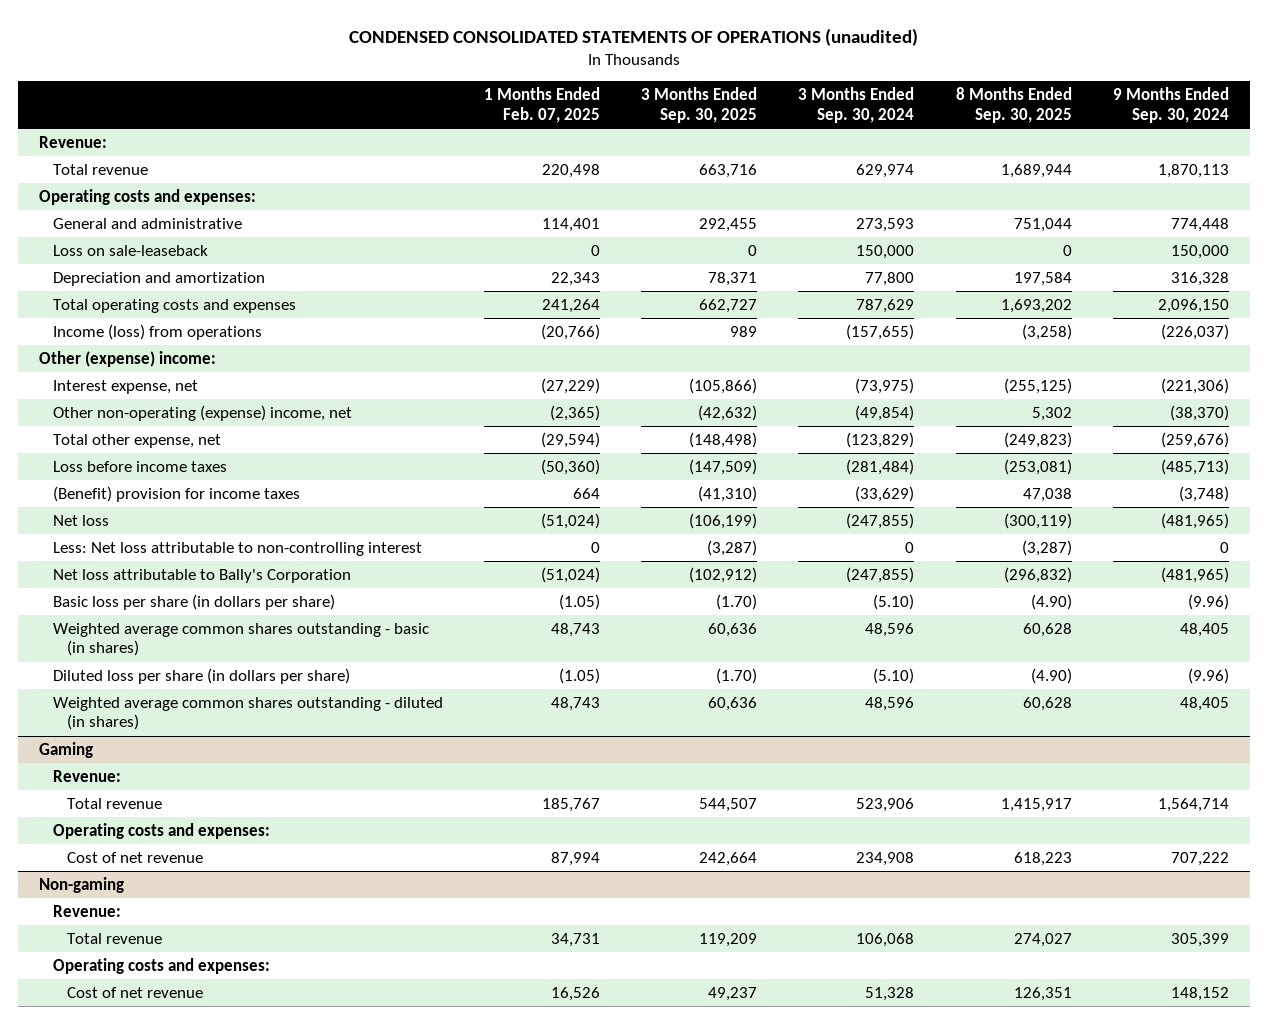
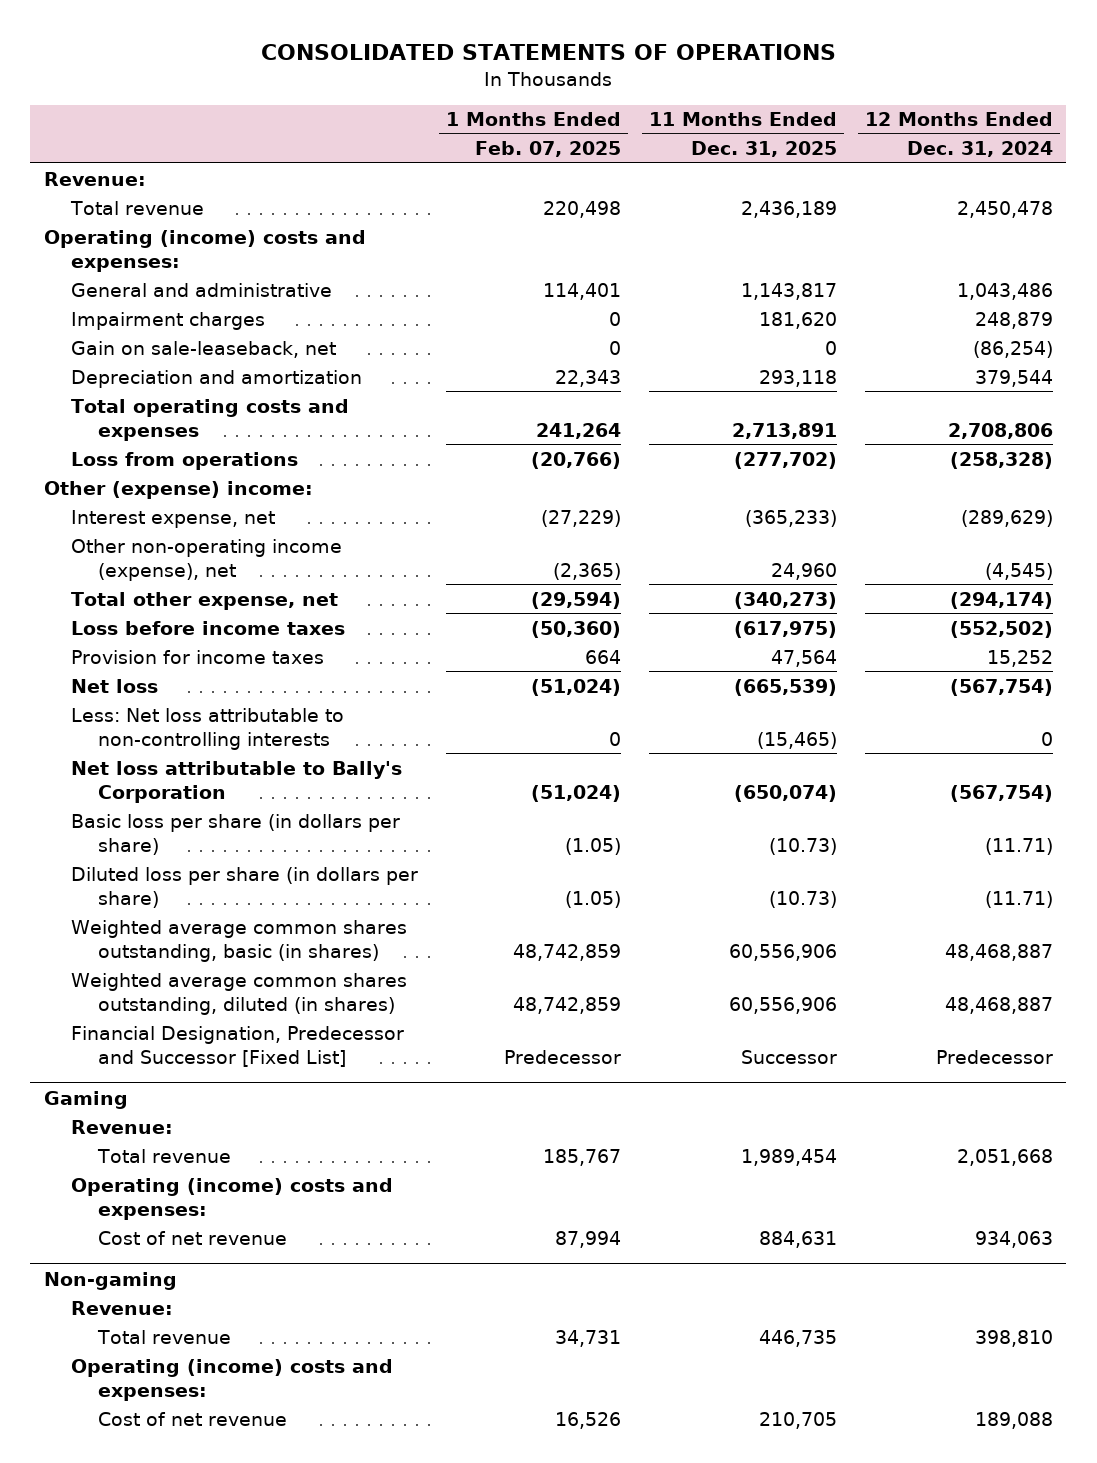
- CONDENSED CONSOLIDATED STATEMENTS OF OPERATIONS (unaudited)
+ CONSOLIDATED STATEMENTS OF OPERATIONS
- | 1 Months Ended Feb. 07, 2025 | 3 Months Ended Sep. 30, 2025 | 3 Months Ended Sep. 30, 2024 | 8 Months Ended Sep. 30, 2025 | 9 Months Ended Sep. 30, 2024
+ | 1 Months Ended Feb. 07, 2025 | 11 Months Ended Dec. 31, 2025 | 12 Months Ended Dec. 31, 2024
- Operating costs and expenses:
+ Operating (income) costs and expenses:
- Loss on sale-leaseback | 0 | 0 | 150,000 | 0 | 150,000
+ Impairment charges | 0 | 181,620 | 248,879
+ Gain on sale-leaseback, net | 0 | 0 | (86,254)
- Income (loss) from operations | (20,766) | 989 | (157,655) | (3,258) | (226,037)
+ Loss from operations | (20,766) | (277,702) | (258,328)
- Other non-operating (expense) income, net | (2,365) | (42,632) | (49,854) | 5,302 | (38,370)
+ Other non-operating income (expense), net | (2,365) | 24,960 | (4,545)
- (Benefit) provision for income taxes | 664 | (41,310) | (33,629) | 47,038 | (3,748)
+ Provision for income taxes | 664 | 47,564 | 15,252
- Less: Net loss attributable to non-controlling interest | 0 | (3,287) | 0 | (3,287) | 0
+ Less: Net loss attributable to non-controlling interests | 0 | (15,465) | 0
- Weighted average common shares outstanding - basic (in shares) | 48,743 | 60,636 | 48,596 | 60,628 | 48,405
- Weighted average common shares outstanding - diluted (in shares) | 48,743 | 60,636 | 48,596 | 60,628 | 48,405
+ Weighted average common shares outstanding, basic (in shares) | 48,742,859 | 60,556,906 | 48,468,887
+ Weighted average common shares outstanding, diluted (in shares) | 48,742,859 | 60,556,906 | 48,468,887
+ Financial Designation, Predecessor and Successor [Fixed List] | Predecessor | Successor | Predecessor
@ Gaming
- Operating costs and expenses:
+ Operating (income) costs and expenses:
@ Non-gaming
- Operating costs and expenses:
+ Operating (income) costs and expenses:

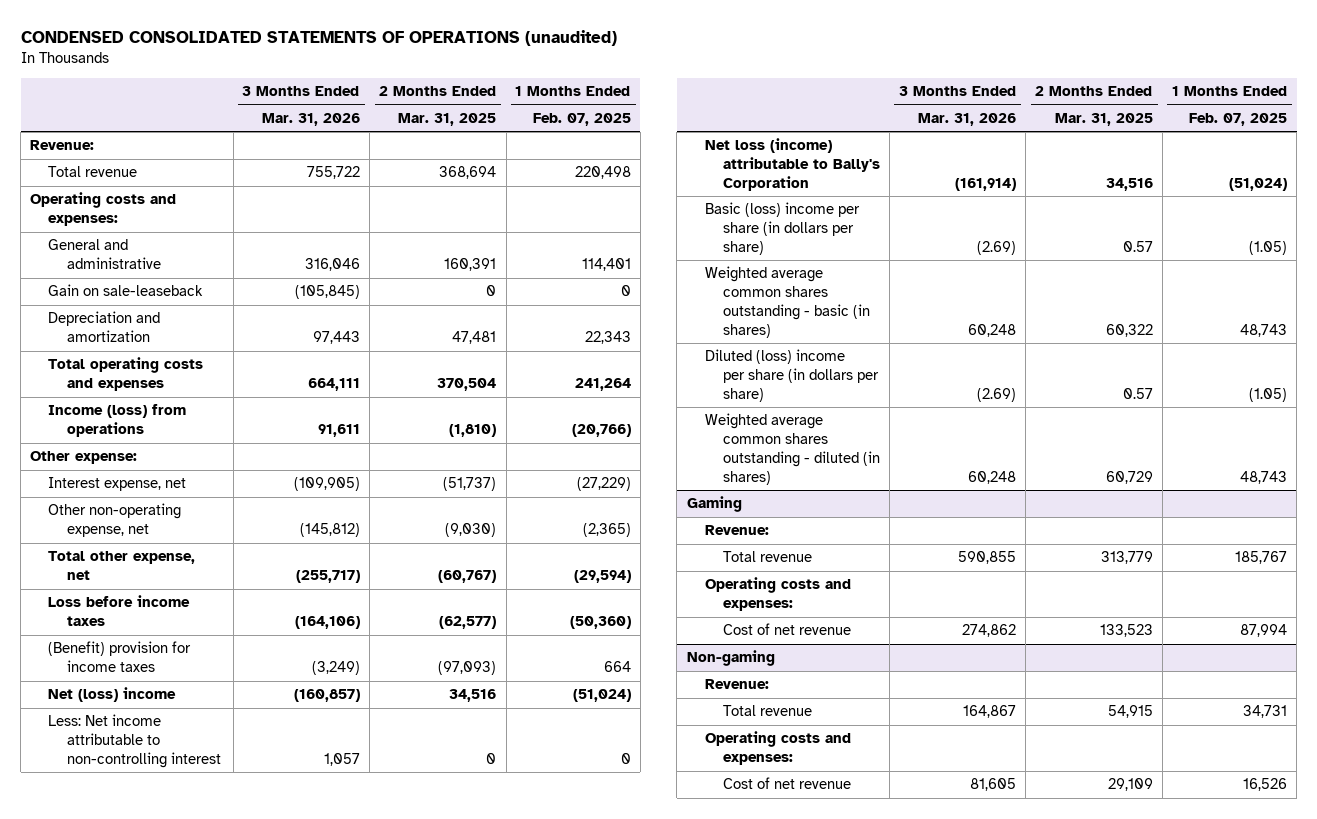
- CONSOLIDATED STATEMENTS OF OPERATIONS
+ CONDENSED CONSOLIDATED STATEMENTS OF OPERATIONS (unaudited)
- | 1 Months Ended Feb. 07, 2025 | 11 Months Ended Dec. 31, 2025 | 12 Months Ended Dec. 31, 2024
+ | 3 Months Ended Mar. 31, 2026 | 2 Months Ended Mar. 31, 2025 | 1 Months Ended Feb. 07, 2025
- Operating (income) costs and expenses:
+ Operating costs and expenses:
- Impairment charges | 0 | 181,620 | 248,879
- Gain on sale-leaseback, net | 0 | 0 | (86,254)
+ Gain on sale-leaseback | (105,845) | 0 | 0
- Loss from operations | (20,766) | (277,702) | (258,328)
- Other (expense) income:
+ Income (loss) from operations | 91,611 | (1,810) | (20,766)
+ Other expense:
- Other non-operating income (expense), net | (2,365) | 24,960 | (4,545)
+ Other non-operating expense, net | (145,812) | (9,030) | (2,365)
- Provision for income taxes | 664 | 47,564 | 15,252
- Net loss | (51,024) | (665,539) | (567,754)
- Less: Net loss attributable to non-controlling interests | 0 | (15,465) | 0
- Net loss attributable to Bally's Corporation | (51,024) | (650,074) | (567,754)
- Basic loss per share (in dollars per share) | (1.05) | (10.73) | (11.71)
- Diluted loss per share (in dollars per share) | (1.05) | (10.73) | (11.71)
- Weighted average common shares outstanding, basic (in shares) | 48,742,859 | 60,556,906 | 48,468,887
- Weighted average common shares outstanding, diluted (in shares) | 48,742,859 | 60,556,906 | 48,468,887
- Financial Designation, Predecessor and Successor [Fixed List] | Predecessor | Successor | Predecessor
+ (Benefit) provision for income taxes | (3,249) | (97,093) | 664
+ Net (loss) income | (160,857) | 34,516 | (51,024)
+ Less: Net income attributable to non-controlling interest | 1,057 | 0 | 0
+ Net loss (income) attributable to Bally's Corporation | (161,914) | 34,516 | (51,024)
+ Basic (loss) income per share (in dollars per share) | (2.69) | 0.57 | (1.05)
+ Weighted average common shares outstanding - basic (in shares) | 60,248 | 60,322 | 48,743
+ Diluted (loss) income per share (in dollars per share) | (2.69) | 0.57 | (1.05)
+ Weighted average common shares outstanding - diluted (in shares) | 60,248 | 60,729 | 48,743
@ Gaming
- Operating (income) costs and expenses:
+ Operating costs and expenses:
@ Non-gaming
- Operating (income) costs and expenses:
+ Operating costs and expenses:

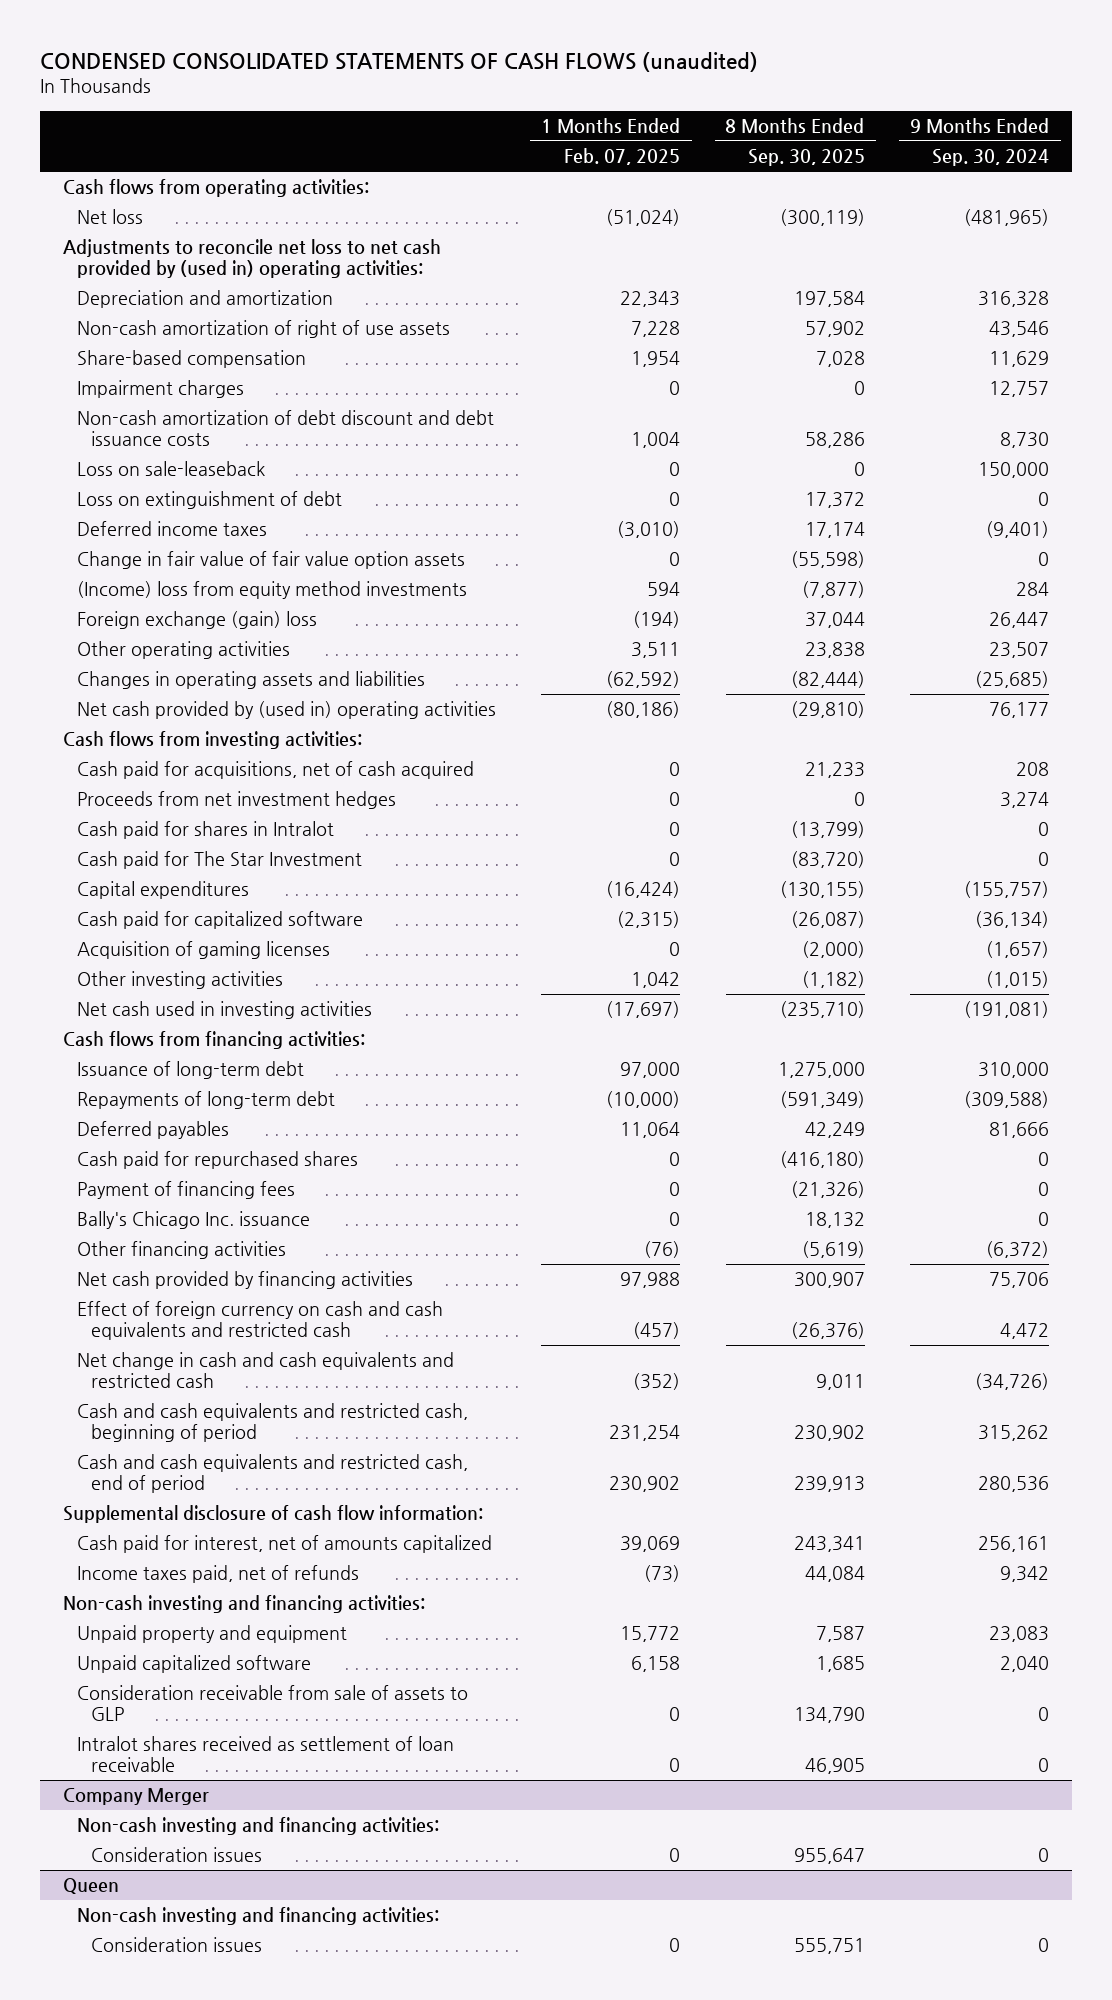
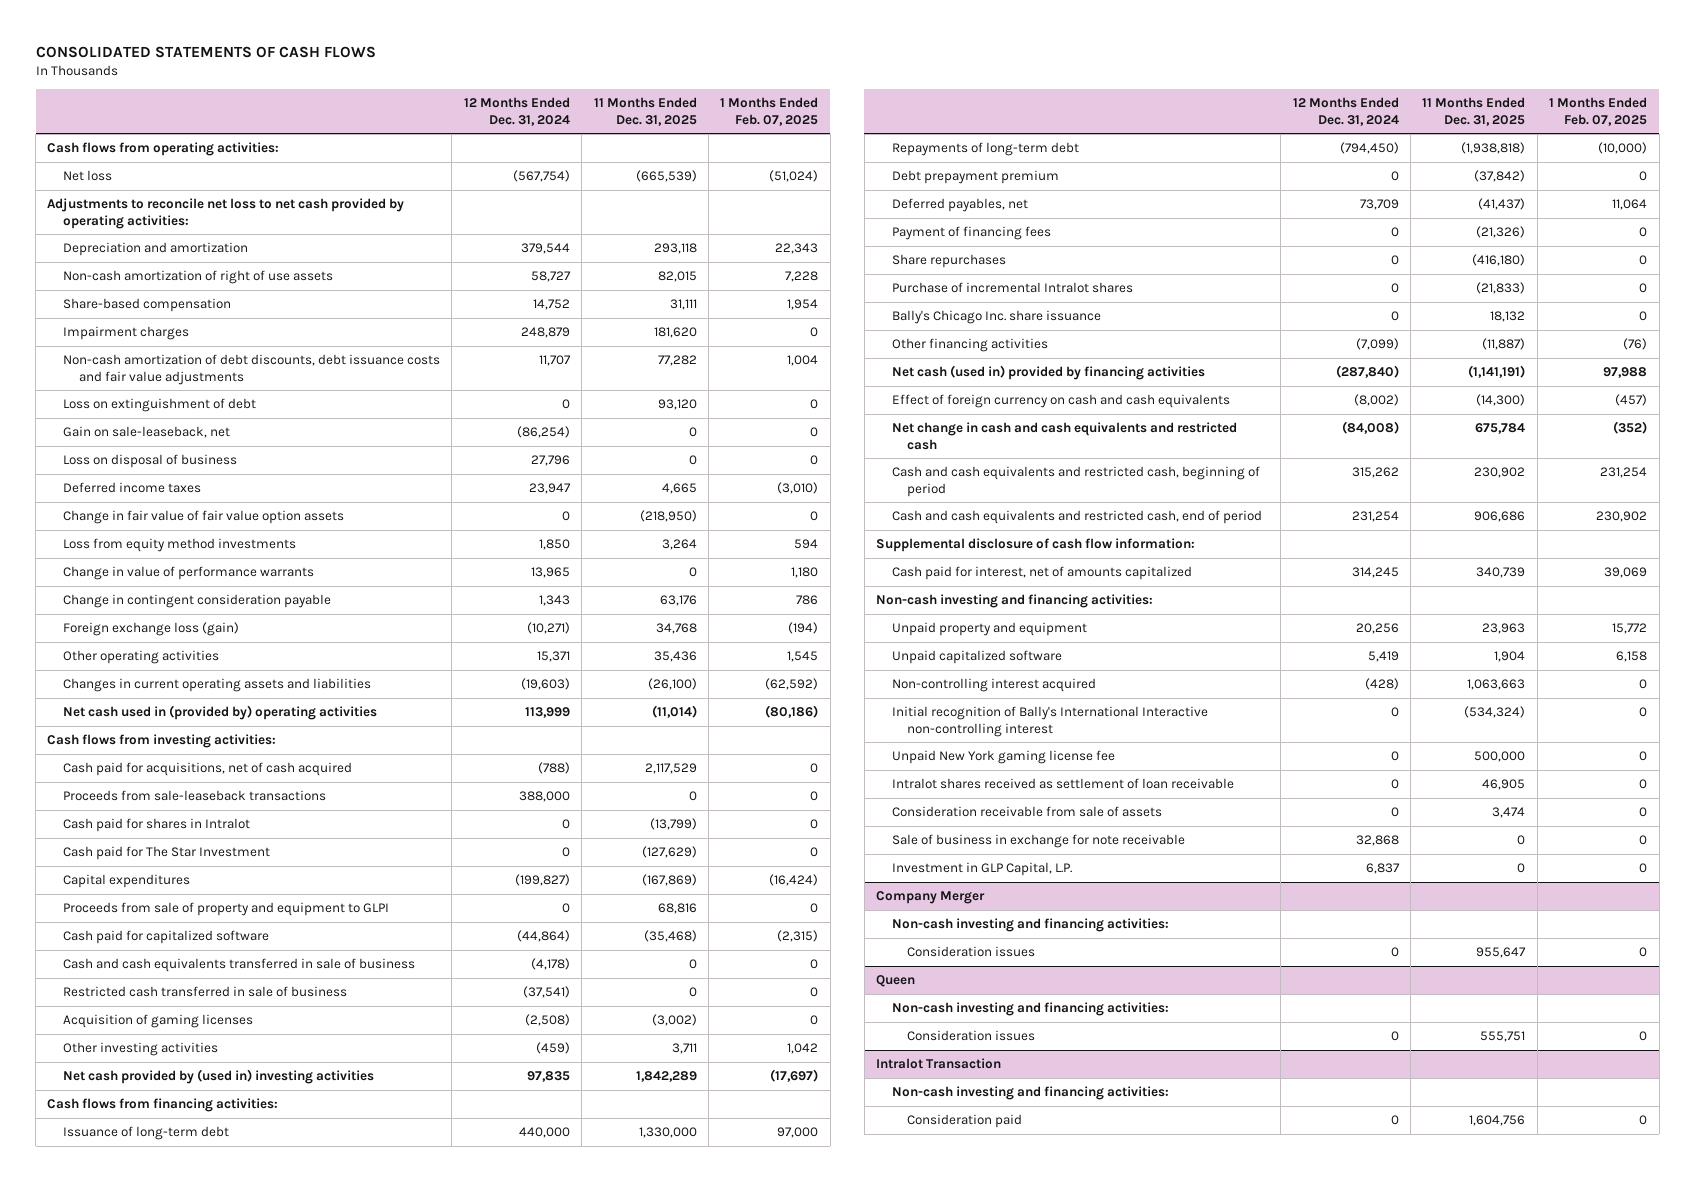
- CONDENSED CONSOLIDATED STATEMENTS OF CASH FLOWS (unaudited)
+ CONSOLIDATED STATEMENTS OF CASH FLOWS
- | 1 Months Ended Feb. 07, 2025 | 8 Months Ended Sep. 30, 2025 | 9 Months Ended Sep. 30, 2024
+ | 12 Months Ended Dec. 31, 2024 | 11 Months Ended Dec. 31, 2025 | 1 Months Ended Feb. 07, 2025
- Adjustments to reconcile net loss to net cash provided by (used in) operating activities:
+ Adjustments to reconcile net loss to net cash provided by operating activities:
- Non-cash amortization of debt discount and debt issuance costs | 1,004 | 58,286 | 8,730
- Loss on sale-leaseback | 0 | 0 | 150,000
+ Non-cash amortization of debt discounts, debt issuance costs and fair value adjustments | 11,707 | 77,282 | 1,004
+ Gain on sale-leaseback, net | (86,254) | 0 | 0
+ Loss on disposal of business | 27,796 | 0 | 0
- (Income) loss from equity method investments | 594 | (7,877) | 284
- Foreign exchange (gain) loss | (194) | 37,044 | 26,447
- Other operating activities | 3,511 | 23,838 | 23,507
- Changes in operating assets and liabilities | (62,592) | (82,444) | (25,685)
- Net cash provided by (used in) operating activities | (80,186) | (29,810) | 76,177
+ Loss from equity method investments | 1,850 | 3,264 | 594
+ Change in value of performance warrants | 13,965 | 0 | 1,180
+ Change in contingent consideration payable | 1,343 | 63,176 | 786
+ Foreign exchange loss (gain) | (10,271) | 34,768 | (194)
+ Other operating activities | 15,371 | 35,436 | 1,545
+ Changes in current operating assets and liabilities | (19,603) | (26,100) | (62,592)
+ Net cash used in (provided by) operating activities | 113,999 | (11,014) | (80,186)
- Proceeds from net investment hedges | 0 | 0 | 3,274
+ Proceeds from sale-leaseback transactions | 388,000 | 0 | 0
+ Proceeds from sale of property and equipment to GLPI | 0 | 68,816 | 0
+ Cash and cash equivalents transferred in sale of business | (4,178) | 0 | 0
+ Restricted cash transferred in sale of business | (37,541) | 0 | 0
- Net cash used in investing activities | (17,697) | (235,710) | (191,081)
+ Net cash provided by (used in) investing activities | 97,835 | 1,842,289 | (17,697)
- Deferred payables | 11,064 | 42,249 | 81,666
- Cash paid for repurchased shares | 0 | (416,180) | 0
+ Debt prepayment premium | 0 | (37,842) | 0
+ Deferred payables, net | 73,709 | (41,437) | 11,064
- Bally's Chicago Inc. issuance | 0 | 18,132 | 0
+ Share repurchases | 0 | (416,180) | 0
+ Purchase of incremental Intralot shares | 0 | (21,833) | 0
+ Bally's Chicago Inc. share issuance | 0 | 18,132 | 0
- Net cash provided by financing activities | 97,988 | 300,907 | 75,706
- Effect of foreign currency on cash and cash equivalents and restricted cash | (457) | (26,376) | 4,472
+ Net cash (used in) provided by financing activities | (287,840) | (1,141,191) | 97,988
+ Effect of foreign currency on cash and cash equivalents | (8,002) | (14,300) | (457)
- Income taxes paid, net of refunds | (73) | 44,084 | 9,342
- Consideration receivable from sale of assets to GLP | 0 | 134,790 | 0
+ Non-controlling interest acquired | (428) | 1,063,663 | 0
+ Initial recognition of Bally's International Interactive non-controlling interest | 0 | (534,324) | 0
+ Unpaid New York gaming license fee | 0 | 500,000 | 0
+ Consideration receivable from sale of assets | 0 | 3,474 | 0
+ Sale of business in exchange for note receivable | 32,868 | 0 | 0
+ Investment in GLP Capital, L.P. | 6,837 | 0 | 0
+ Intralot Transaction
+ Non-cash investing and financing activities:
+ Consideration paid | 0 | 1,604,756 | 0

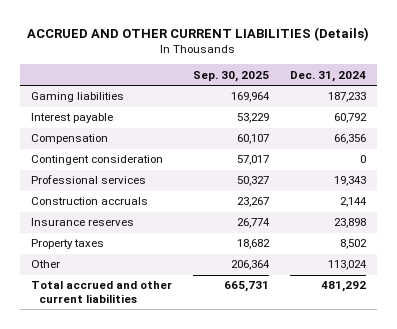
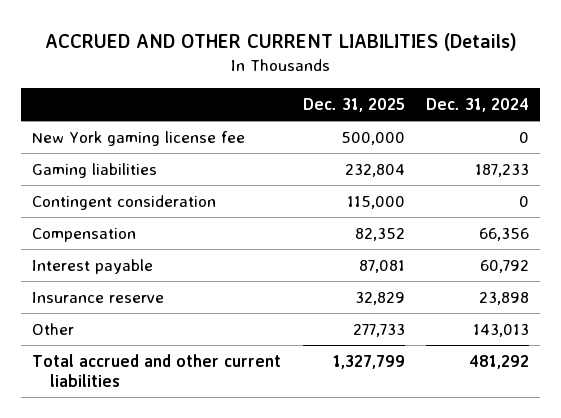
- | Sep. 30, 2025 | Dec. 31, 2024
+ | Dec. 31, 2025 | Dec. 31, 2024
+ New York gaming license fee | 500,000 | 0
- Professional services | 50,327 | 19,343
- Construction accruals | 23,267 | 2,144
- Insurance reserves | 26,774 | 23,898
- Property taxes | 18,682 | 8,502
- Other | 206,364 | 113,024
moved down: Compensation | 82,352 | 66,356
moved down: Interest payable | 87,081 | 60,792
+ Insurance reserve | 32,829 | 23,898
+ Other | 277,733 | 143,013

